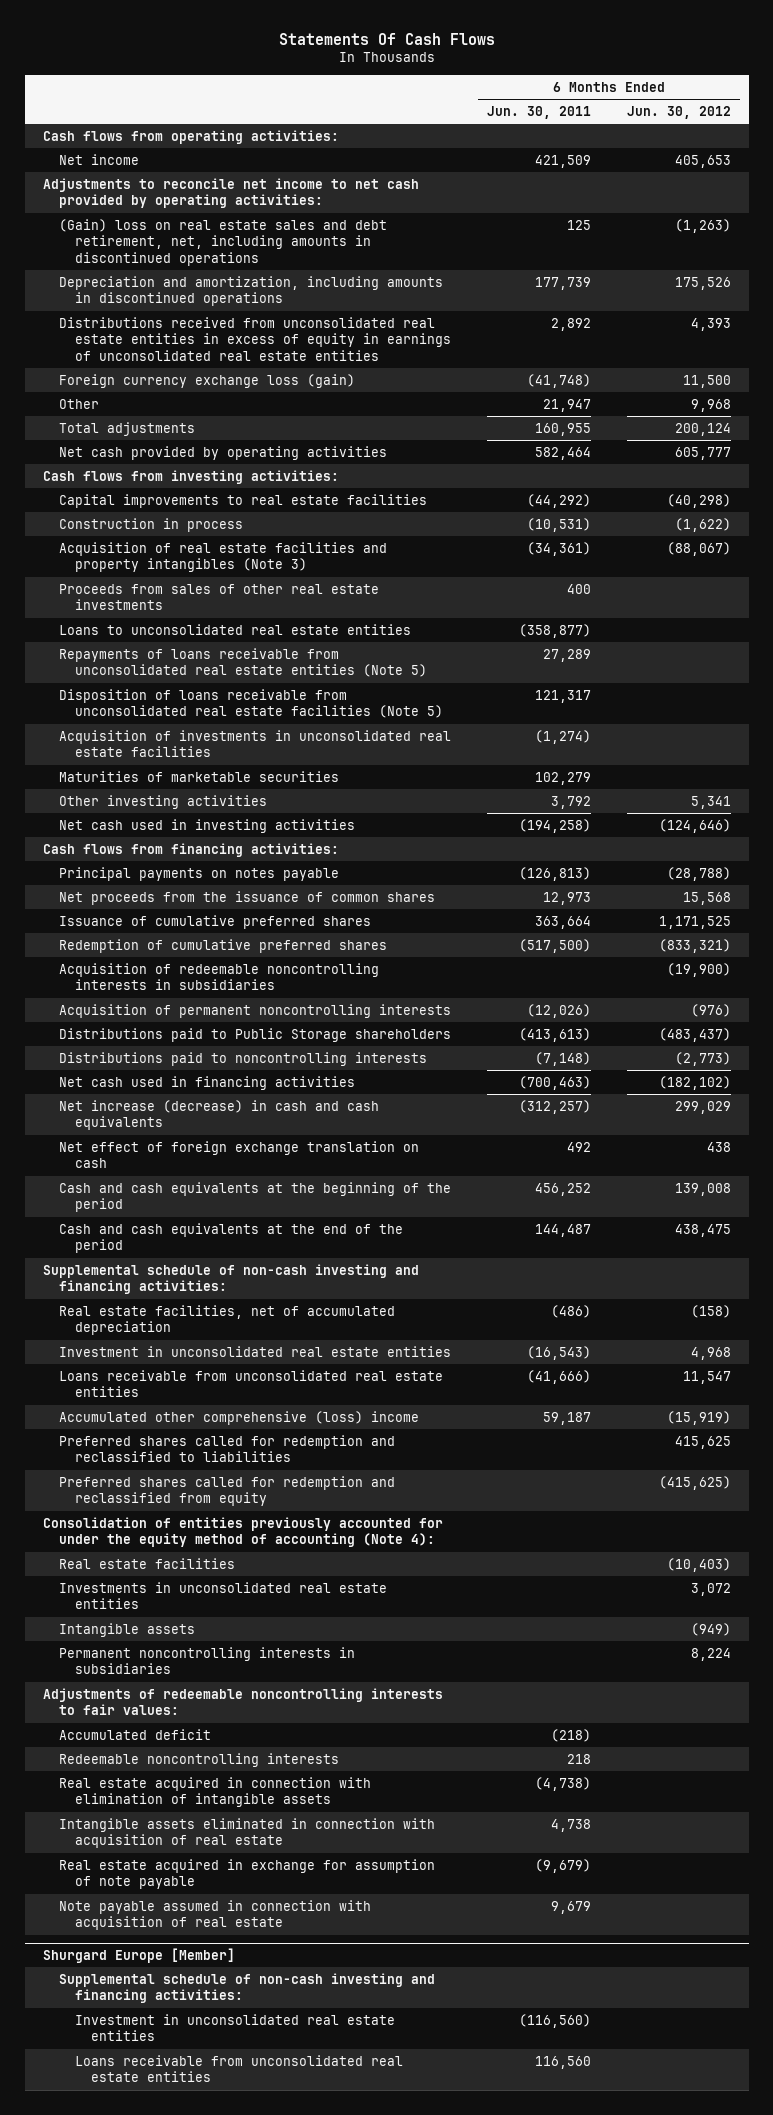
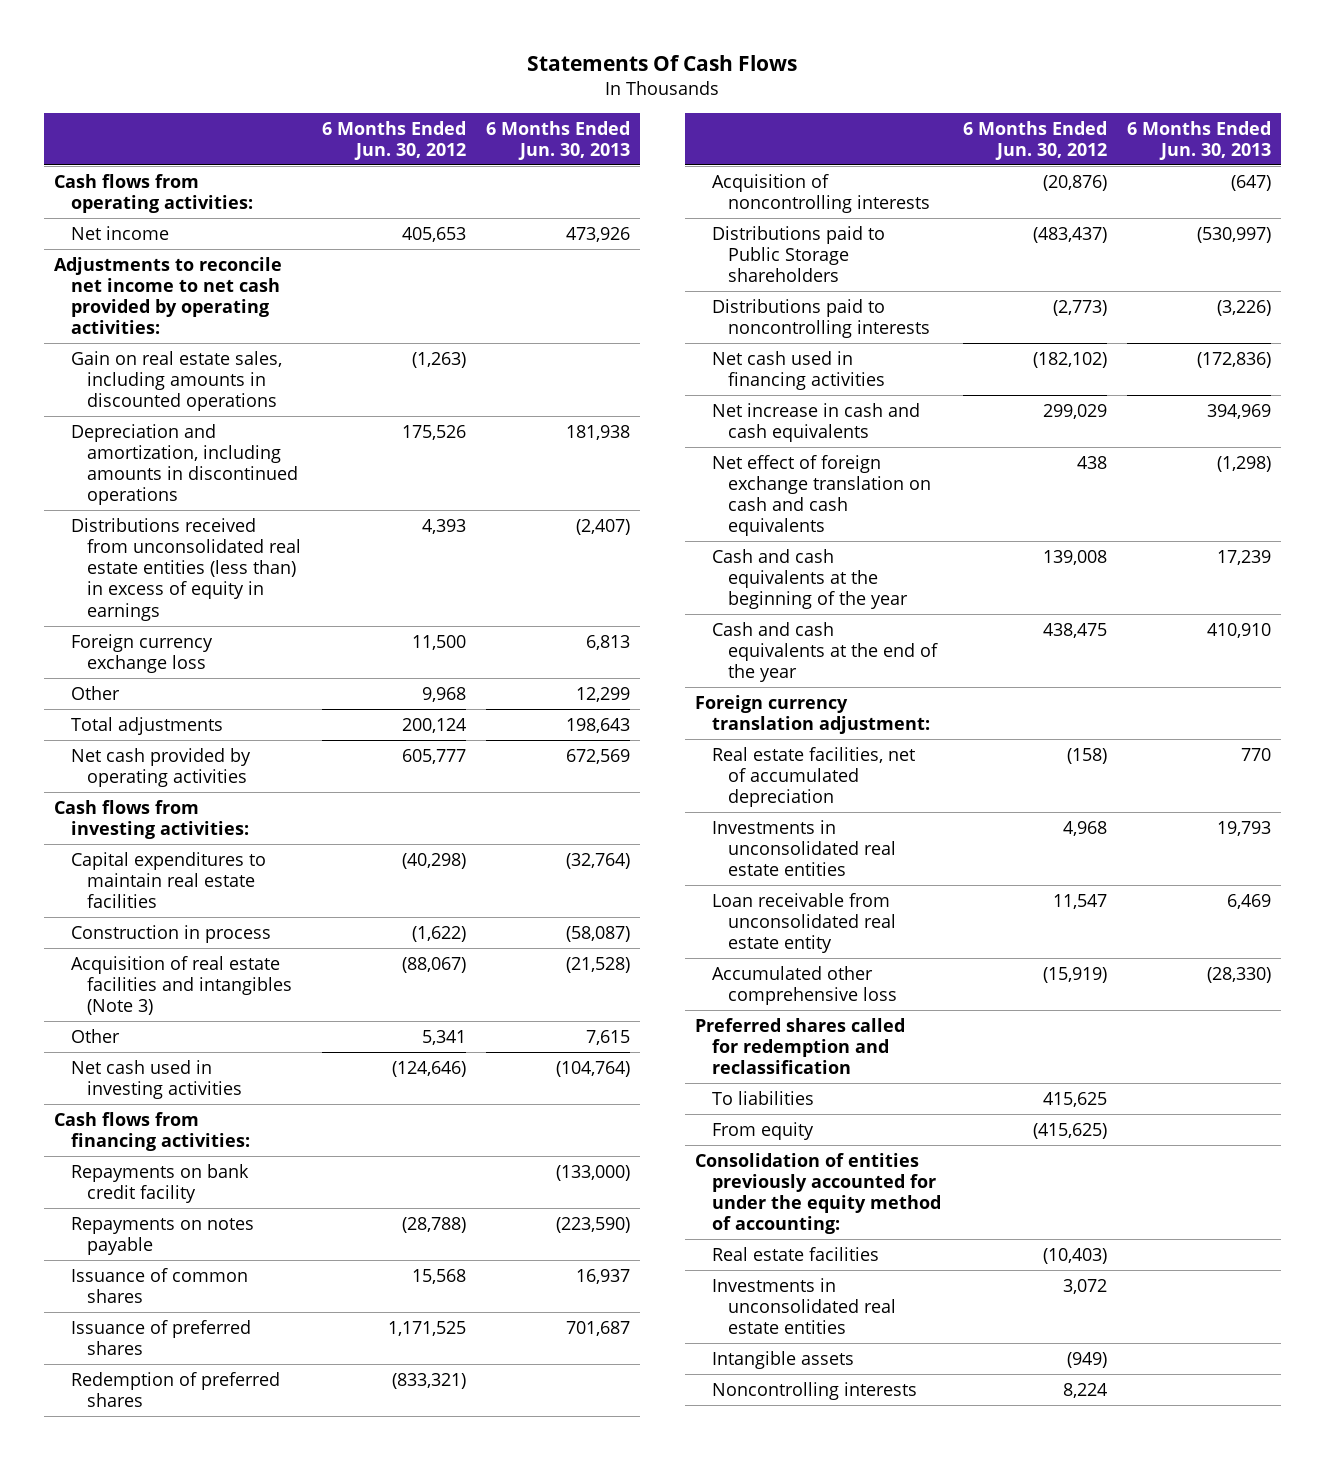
- | 6 Months Ended Jun. 30, 2011 | 6 Months Ended Jun. 30, 2012
+ | 6 Months Ended Jun. 30, 2012 | 6 Months Ended Jun. 30, 2013
- (Gain) loss on real estate sales and debt retirement, net, including amounts in discontinued operations | 125 | (1,263)
+ Gain on real estate sales, including amounts in discounted operations | (1,263) |
- Distributions received from unconsolidated real estate entities in excess of equity in earnings of unconsolidated real estate entities | 2,892 | 4,393
- Foreign currency exchange loss (gain) | (41,748) | 11,500
+ Distributions received from unconsolidated real estate entities (less than) in excess of equity in earnings | 4,393 | (2,407)
+ Foreign currency exchange loss | 11,500 | 6,813
- Capital improvements to real estate facilities | (44,292) | (40,298)
+ Capital expenditures to maintain real estate facilities | (40,298) | (32,764)
- Acquisition of real estate facilities and property intangibles (Note 3) | (34,361) | (88,067)
- Proceeds from sales of other real estate investments | 400 |
- Loans to unconsolidated real estate entities | (358,877) |
- Repayments of loans receivable from unconsolidated real estate entities (Note 5) | 27,289 |
- Disposition of loans receivable from unconsolidated real estate facilities (Note 5) | 121,317 |
- Acquisition of investments in unconsolidated real estate facilities | (1,274) |
- Maturities of marketable securities | 102,279 |
- Other investing activities | 3,792 | 5,341
+ Acquisition of real estate facilities and intangibles (Note 3) | (88,067) | (21,528)
+ Other | 5,341 | 7,615
- Principal payments on notes payable | (126,813) | (28,788)
- Net proceeds from the issuance of common shares | 12,973 | 15,568
- Issuance of cumulative preferred shares | 363,664 | 1,171,525
- Redemption of cumulative preferred shares | (517,500) | (833,321)
- Acquisition of redeemable noncontrolling interests in subsidiaries | | (19,900)
- Acquisition of permanent noncontrolling interests | (12,026) | (976)
+ Repayments on bank credit facility | | (133,000)
+ Repayments on notes payable | (28,788) | (223,590)
+ Issuance of common shares | 15,568 | 16,937
+ Issuance of preferred shares | 1,171,525 | 701,687
+ Redemption of preferred shares | (833,321) |
+ Acquisition of noncontrolling interests | (20,876) | (647)
- Net increase (decrease) in cash and cash equivalents | (312,257) | 299,029
- Net effect of foreign exchange translation on cash | 492 | 438
- Cash and cash equivalents at the beginning of the period | 456,252 | 139,008
- Cash and cash equivalents at the end of the period | 144,487 | 438,475
- Supplemental schedule of non-cash investing and financing activities:
+ Net increase in cash and cash equivalents | 299,029 | 394,969
+ Net effect of foreign exchange translation on cash and cash equivalents | 438 | (1,298)
+ Cash and cash equivalents at the beginning of the year | 139,008 | 17,239
+ Cash and cash equivalents at the end of the year | 438,475 | 410,910
+ Foreign currency translation adjustment:
- Investment in unconsolidated real estate entities | (16,543) | 4,968
- Loans receivable from unconsolidated real estate entities | (41,666) | 11,547
- Accumulated other comprehensive (loss) income | 59,187 | (15,919)
- Preferred shares called for redemption and reclassified to liabilities | | 415,625
- Preferred shares called for redemption and reclassified from equity | | (415,625)
- Consolidation of entities previously accounted for under the equity method of accounting (Note 4):
+ Investments in unconsolidated real estate entities | 4,968 | 19,793
+ Loan receivable from unconsolidated real estate entity | 11,547 | 6,469
+ Accumulated other comprehensive loss | (15,919) | (28,330)
+ Preferred shares called for redemption and reclassification
+ To liabilities | 415,625 |
+ From equity | (415,625) |
+ Consolidation of entities previously accounted for under the equity method of accounting:
- Permanent noncontrolling interests in subsidiaries | | 8,224
- Adjustments of redeemable noncontrolling interests to fair values:
- Accumulated deficit | (218) |
- Redeemable noncontrolling interests | 218 |
- Real estate acquired in connection with elimination of intangible assets | (4,738) |
- Intangible assets eliminated in connection with acquisition of real estate | 4,738 |
- Real estate acquired in exchange for assumption of note payable | (9,679) |
- Note payable assumed in connection with acquisition of real estate | 9,679 |
- Shurgard Europe [Member]
- Supplemental schedule of non-cash investing and financing activities:
- Investment in unconsolidated real estate entities | (116,560) |
- Loans receivable from unconsolidated real estate entities | 116,560 |
+ Noncontrolling interests | 8,224 |

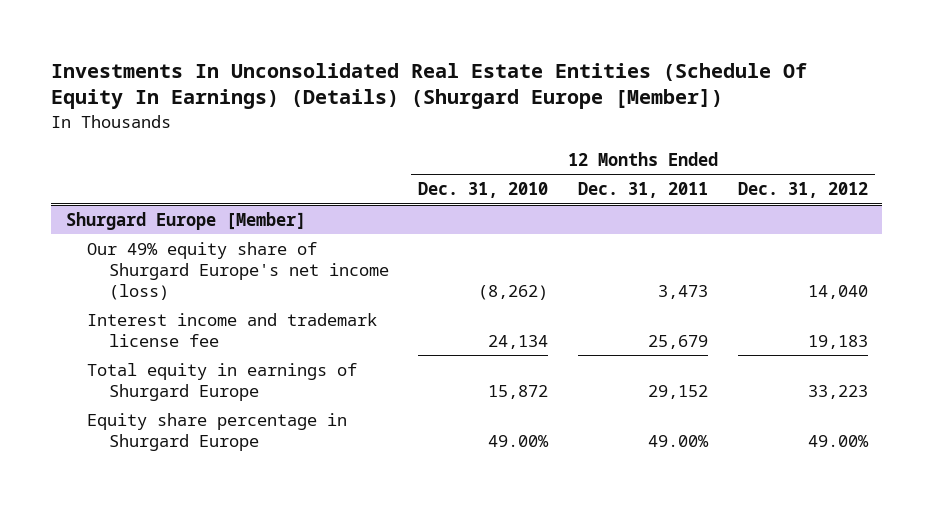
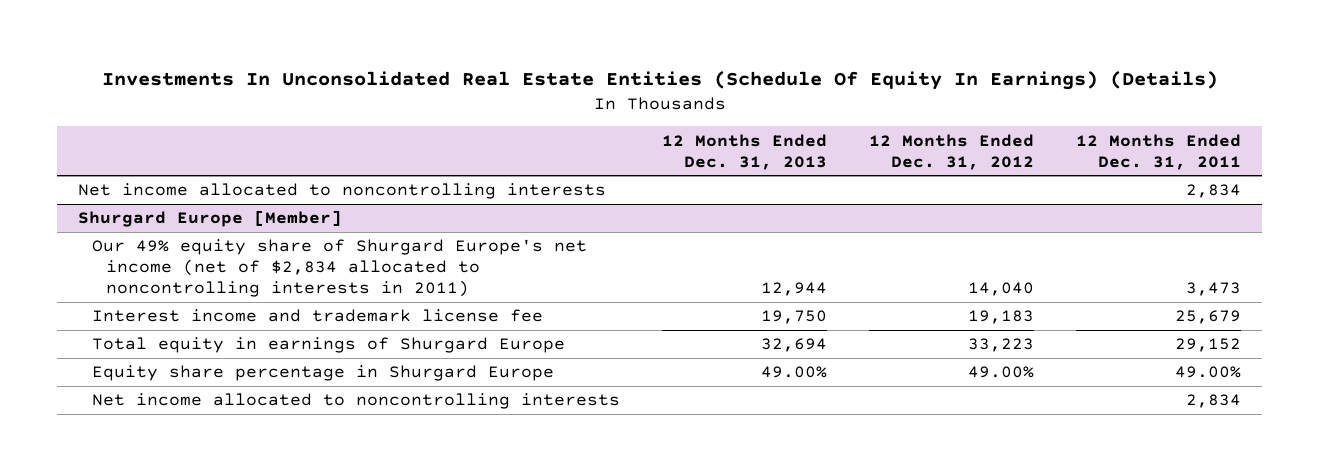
- Investments In Unconsolidated Real Estate Entities (Schedule Of Equity In Earnings) (Details) (Shurgard Europe [Member])
+ Investments In Unconsolidated Real Estate Entities (Schedule Of Equity In Earnings) (Details)
- | 12 Months Ended Dec. 31, 2010 | 12 Months Ended Dec. 31, 2011 | 12 Months Ended Dec. 31, 2012
+ | 12 Months Ended Dec. 31, 2013 | 12 Months Ended Dec. 31, 2012 | 12 Months Ended Dec. 31, 2011
+ Net income allocated to noncontrolling interests | | | 2,834
@ Shurgard Europe [Member]
- Our 49% equity share of Shurgard Europe's net income (loss) | (8,262) | 3,473 | 14,040
+ Our 49% equity share of Shurgard Europe's net income (net of $2,834 allocated to noncontrolling interests in 2011) | 12,944 | 14,040 | 3,473
+ Net income allocated to noncontrolling interests | | | 2,834

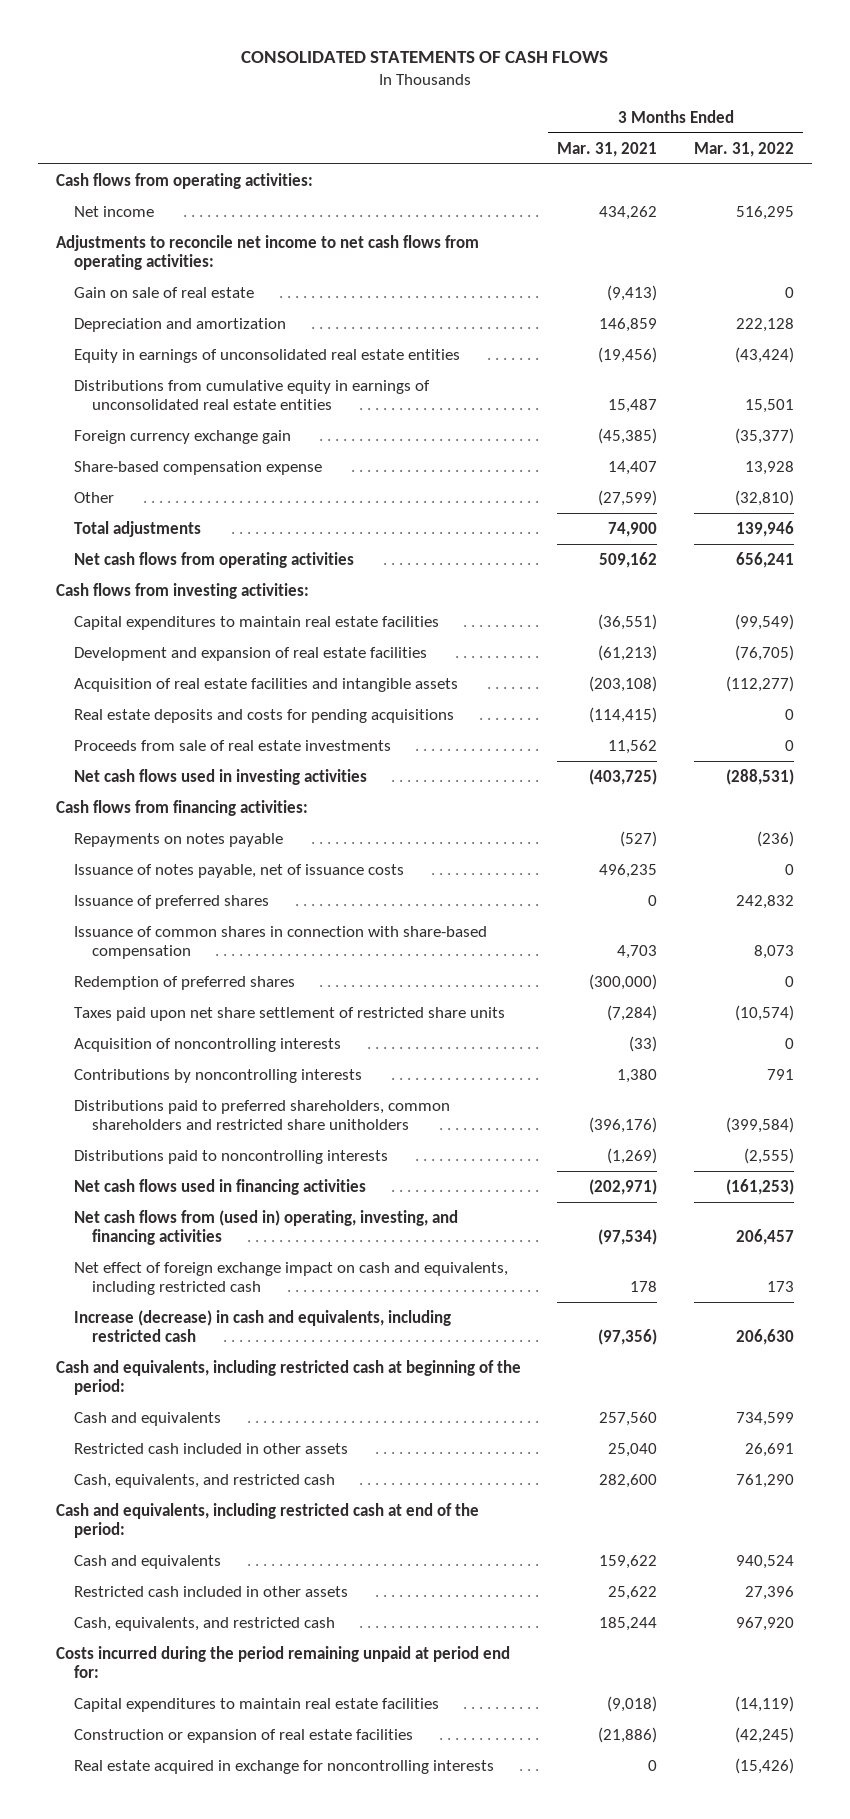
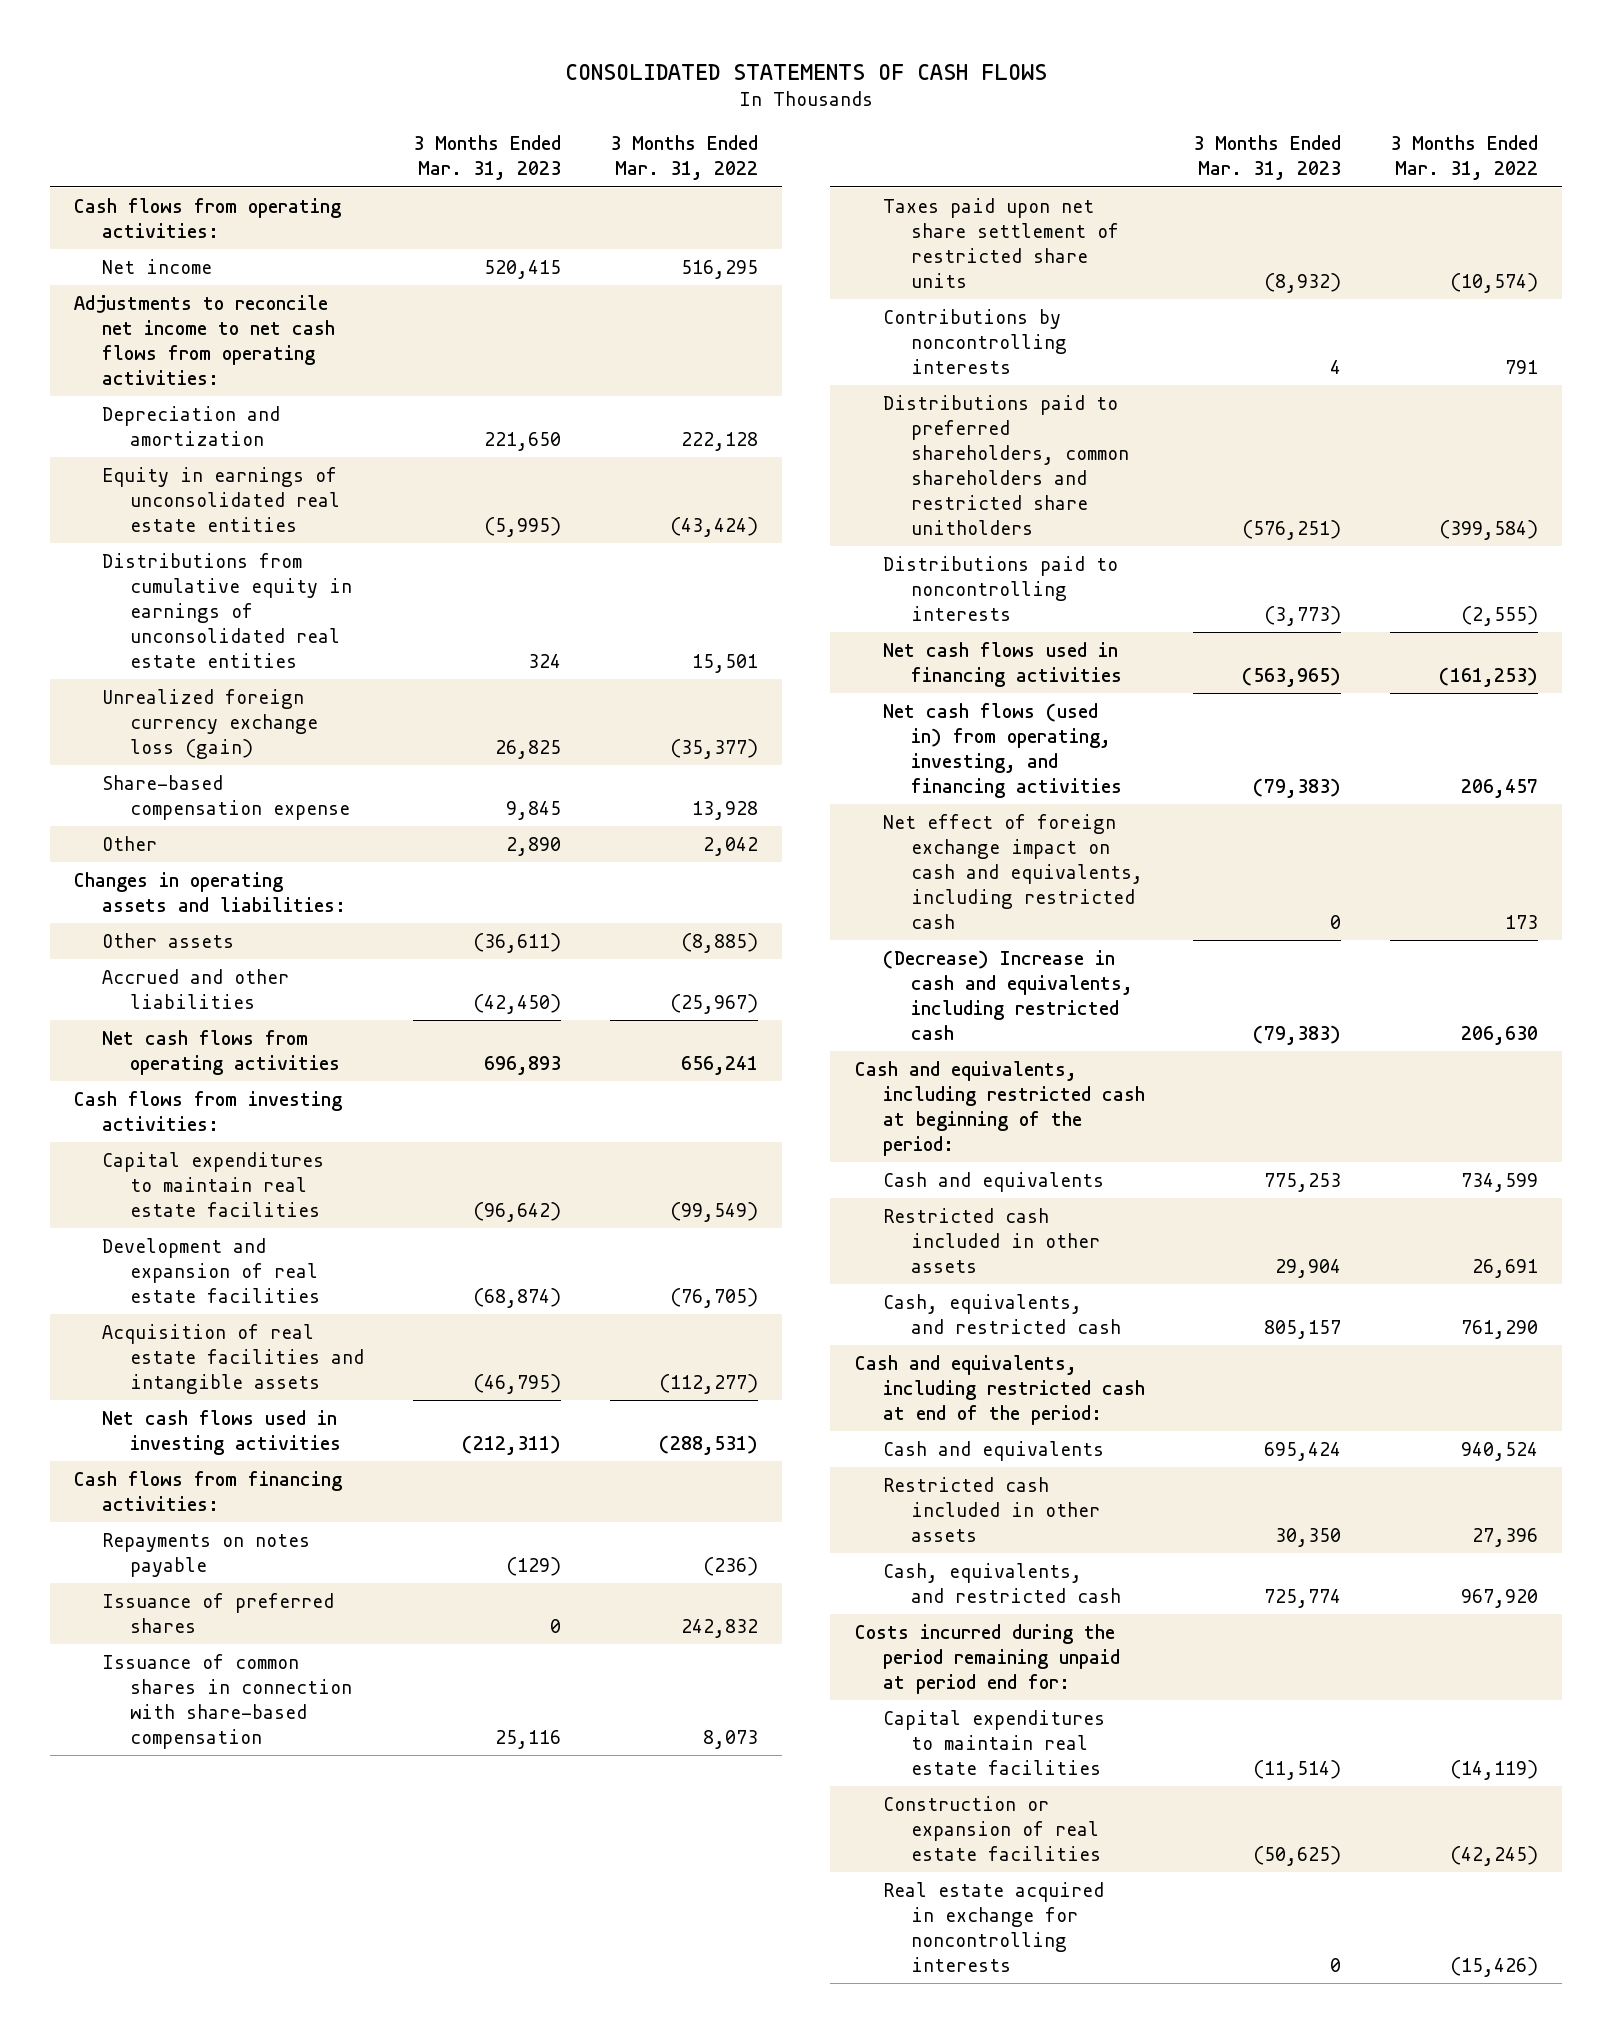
- | 3 Months Ended Mar. 31, 2021 | 3 Months Ended Mar. 31, 2022
+ | 3 Months Ended Mar. 31, 2023 | 3 Months Ended Mar. 31, 2022
- Gain on sale of real estate | (9,413) | 0
- Foreign currency exchange gain | (45,385) | (35,377)
+ Unrealized foreign currency exchange loss (gain) | 26,825 | (35,377)
- Other | (27,599) | (32,810)
- Total adjustments | 74,900 | 139,946
+ Other | 2,890 | 2,042
+ Changes in operating assets and liabilities:
+ Other assets | (36,611) | (8,885)
+ Accrued and other liabilities | (42,450) | (25,967)
- Real estate deposits and costs for pending acquisitions | (114,415) | 0
- Proceeds from sale of real estate investments | 11,562 | 0
- Issuance of notes payable, net of issuance costs | 496,235 | 0
- Redemption of preferred shares | (300,000) | 0
- Acquisition of noncontrolling interests | (33) | 0
- Net cash flows from (used in) operating, investing, and financing activities | (97,534) | 206,457
+ Net cash flows (used in) from operating, investing, and financing activities | (79,383) | 206,457
- Increase (decrease) in cash and equivalents, including restricted cash | (97,356) | 206,630
+ (Decrease) Increase in cash and equivalents, including restricted cash | (79,383) | 206,630

